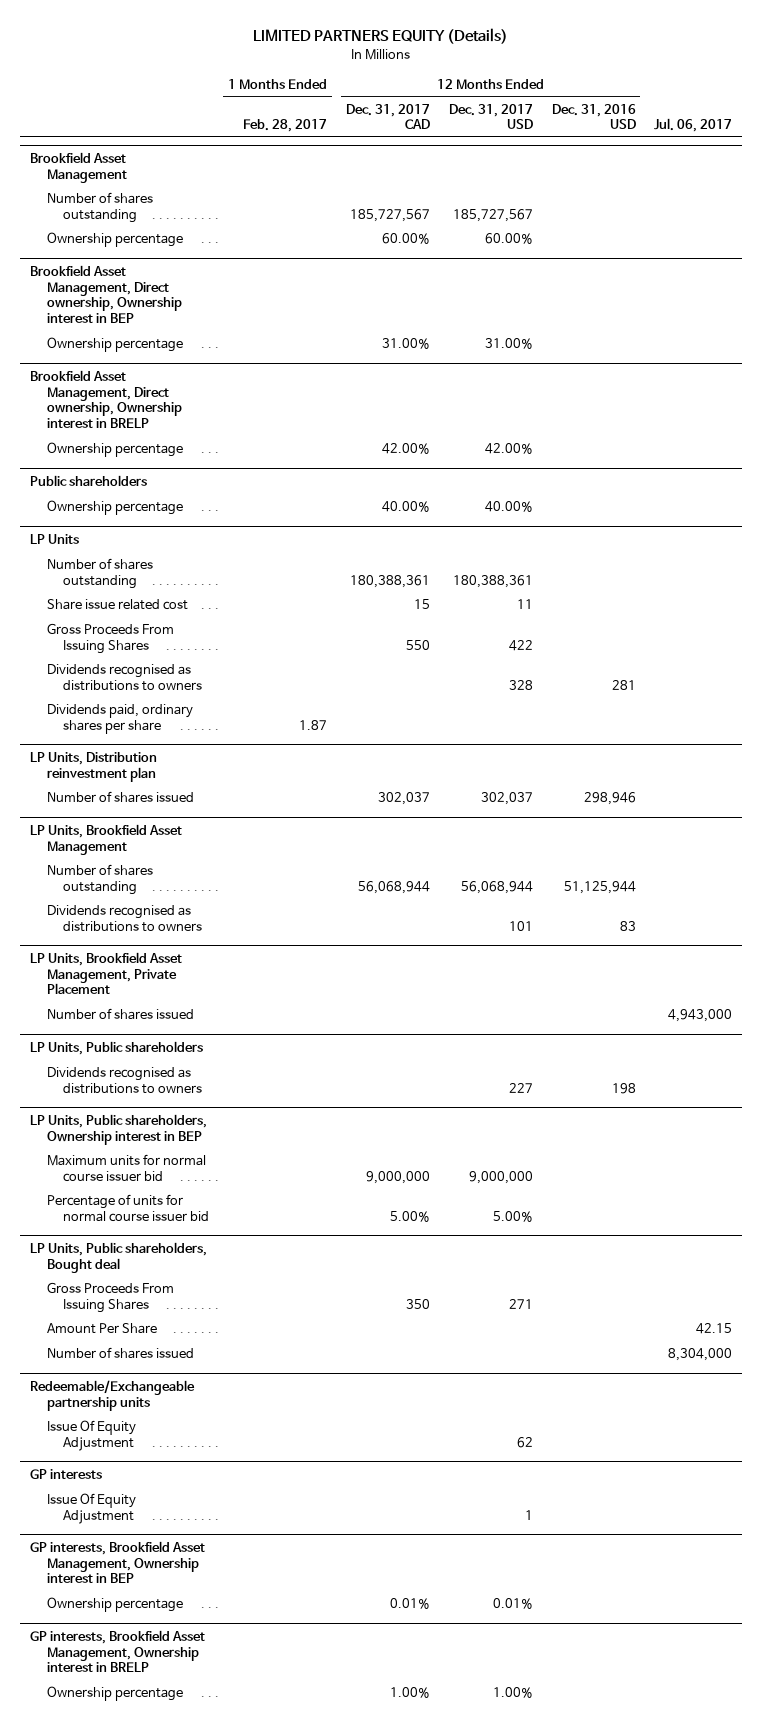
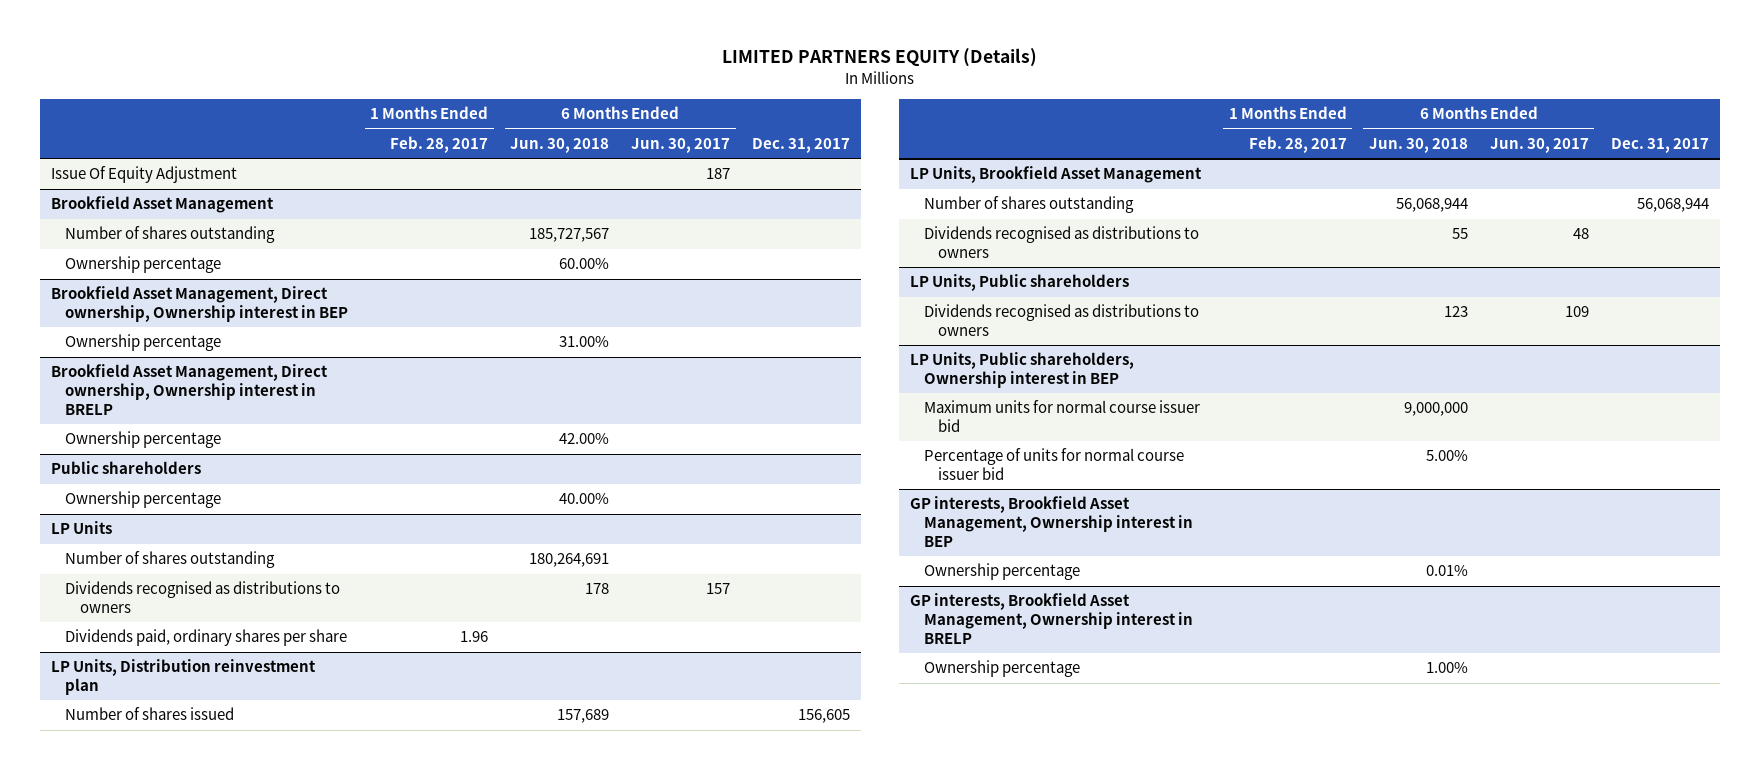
- | 1 Months Ended Feb. 28, 2017 | 12 Months Ended Dec. 31, 2017 CAD | 12 Months Ended Dec. 31, 2017 USD | 12 Months Ended Dec. 31, 2016 USD | Jul. 06, 2017
+ | 1 Months Ended Feb. 28, 2017 | 6 Months Ended Jun. 30, 2018 | 6 Months Ended Jun. 30, 2017 | Dec. 31, 2017
+ Issue Of Equity Adjustment | | | 187 |
@ LP Units
- Share issue related cost | | 15 | 11 | |
- Gross Proceeds From Issuing Shares | | 550 | 422 | |
- Dividends paid, ordinary shares per share | 1.87 | | | |
+ Dividends paid, ordinary shares per share | 1.96 | | |
- LP Units, Brookfield Asset Management, Private Placement
- Number of shares issued | | | | | 4,943,000
- LP Units, Public shareholders, Bought deal
- Gross Proceeds From Issuing Shares | | 350 | 271 | |
- Amount Per Share | | | | | 42.15
- Number of shares issued | | | | | 8,304,000
- Redeemable/Exchangeable partnership units
- Issue Of Equity Adjustment | | | 62 | |
- GP interests
- Issue Of Equity Adjustment | | | 1 | |

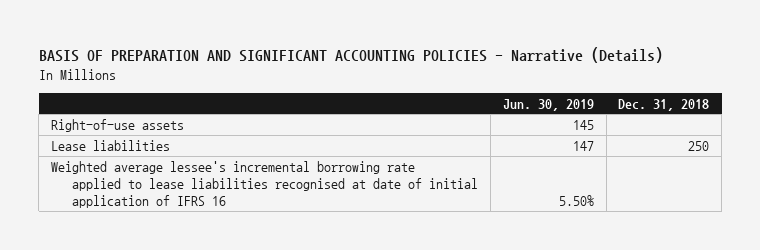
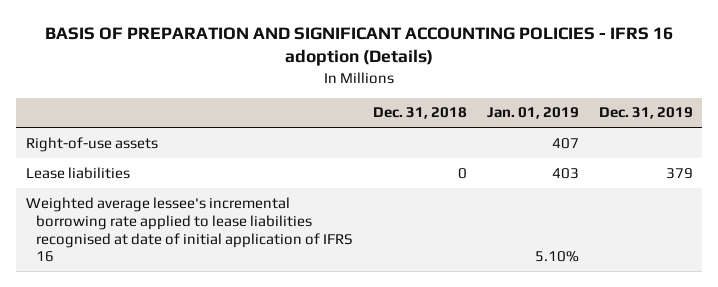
- BASIS OF PREPARATION AND SIGNIFICANT ACCOUNTING POLICIES - Narrative (Details)
+ BASIS OF PREPARATION AND SIGNIFICANT ACCOUNTING POLICIES - IFRS 16 adoption (Details)
- | Jun. 30, 2019 | Dec. 31, 2018
+ | Dec. 31, 2018 | Jan. 01, 2019 | Dec. 31, 2019
- Lease liabilities | 147 | 250
+ Lease liabilities | 0 | 403 | 379

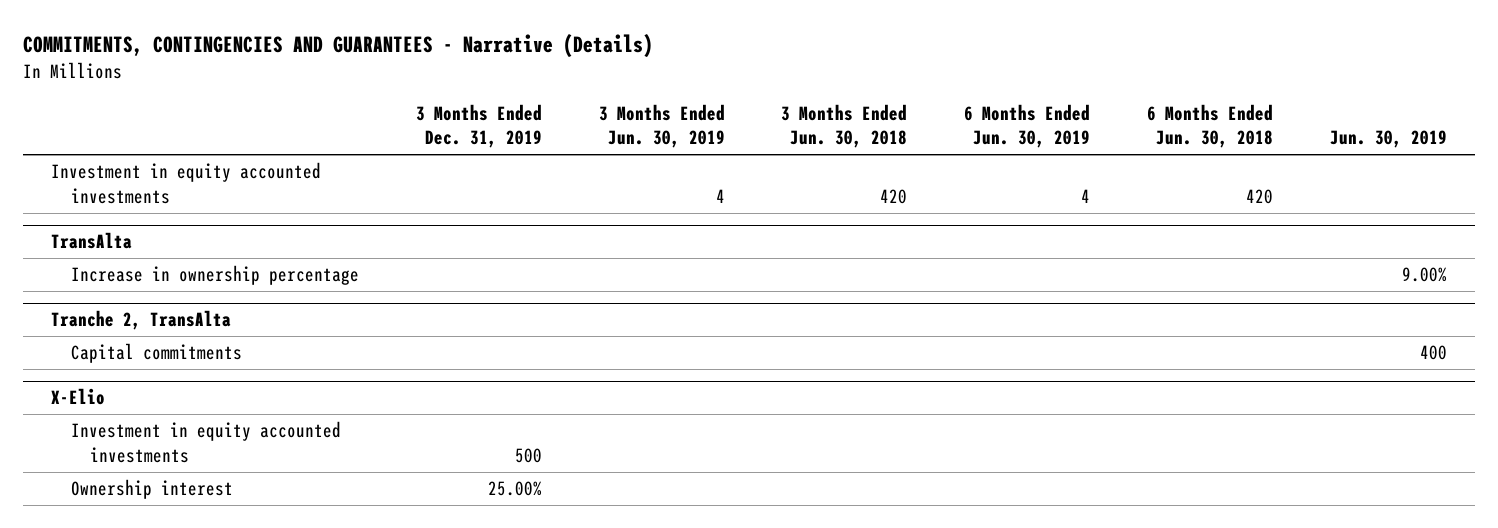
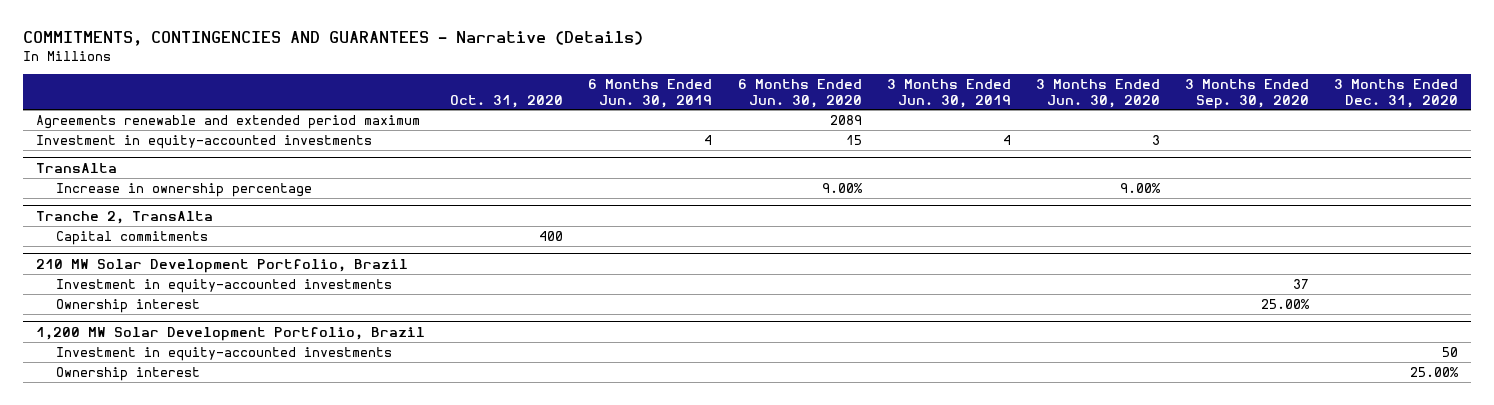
- | 3 Months Ended Dec. 31, 2019 | 3 Months Ended Jun. 30, 2019 | 3 Months Ended Jun. 30, 2018 | 6 Months Ended Jun. 30, 2019 | 6 Months Ended Jun. 30, 2018 | Jun. 30, 2019
+ | Oct. 31, 2020 | 6 Months Ended Jun. 30, 2019 | 6 Months Ended Jun. 30, 2020 | 3 Months Ended Jun. 30, 2019 | 3 Months Ended Jun. 30, 2020 | 3 Months Ended Sep. 30, 2020 | 3 Months Ended Dec. 31, 2020
- Investment in equity accounted investments | | 4 | 420 | 4 | 420 |
+ Agreements renewable and extended period maximum | | | 2089 | | | |
+ Investment in equity-accounted investments | | 4 | 15 | 4 | 3 | |
- X-Elio
- Investment in equity accounted investments | 500 | | | | |
- Ownership interest | 25.00% | | | | |
+ 210 MW Solar Development Portfolio, Brazil
+ Investment in equity-accounted investments | | | | | | 37 |
+ Ownership interest | | | | | | 25.00% |
+ 1,200 MW Solar Development Portfolio, Brazil
+ Investment in equity-accounted investments | | | | | | | 50
+ Ownership interest | | | | | | | 25.00%

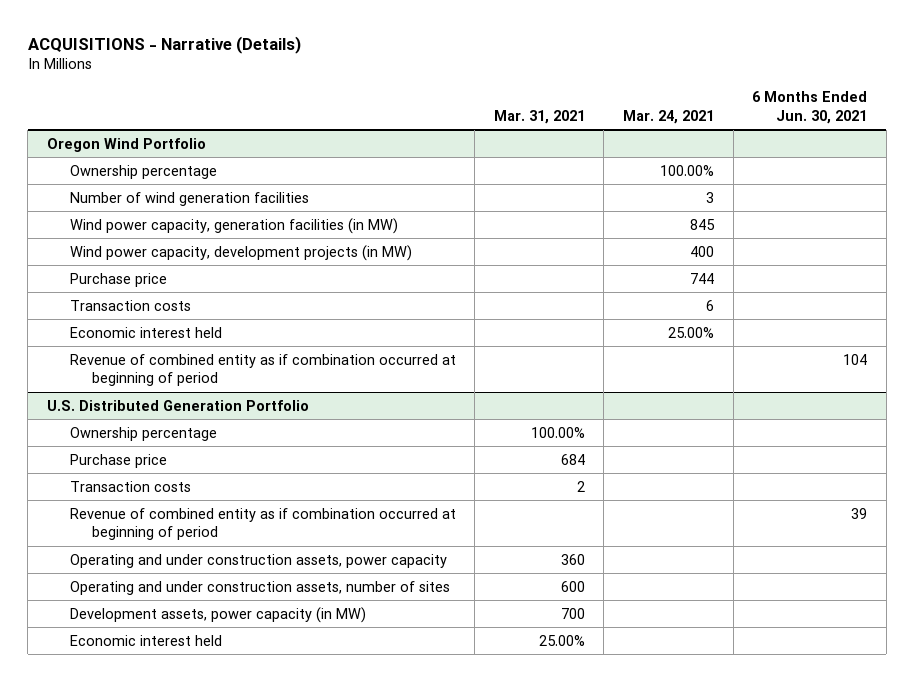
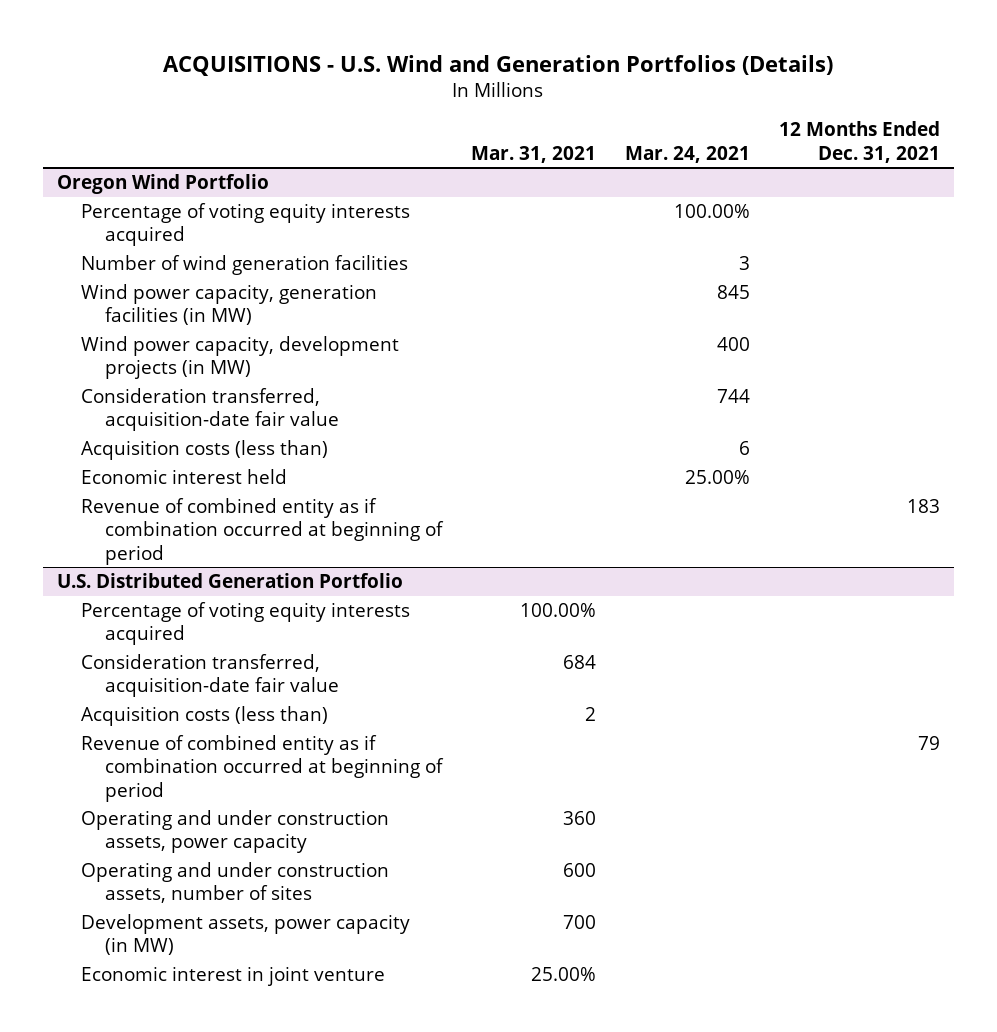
- ACQUISITIONS - Narrative (Details)
+ ACQUISITIONS - U.S. Wind and Generation Portfolios (Details)
- | Mar. 31, 2021 | Mar. 24, 2021 | 6 Months Ended Jun. 30, 2021
+ | Mar. 31, 2021 | Mar. 24, 2021 | 12 Months Ended Dec. 31, 2021
@ Oregon Wind Portfolio
- Ownership percentage | | 100.00% |
+ Percentage of voting equity interests acquired | | 100.00% |
- Purchase price | | 744 |
- Transaction costs | | 6 |
+ Consideration transferred, acquisition-date fair value | | 744 |
+ Acquisition costs (less than) | | 6 |
@ U.S. Distributed Generation Portfolio
- Ownership percentage | 100.00% | |
- Purchase price | 684 | |
- Transaction costs | 2 | |
+ Percentage of voting equity interests acquired | 100.00% | |
+ Consideration transferred, acquisition-date fair value | 684 | |
+ Acquisition costs (less than) | 2 | |
- Economic interest held | 25.00% | |
+ Economic interest in joint venture | 25.00% | |

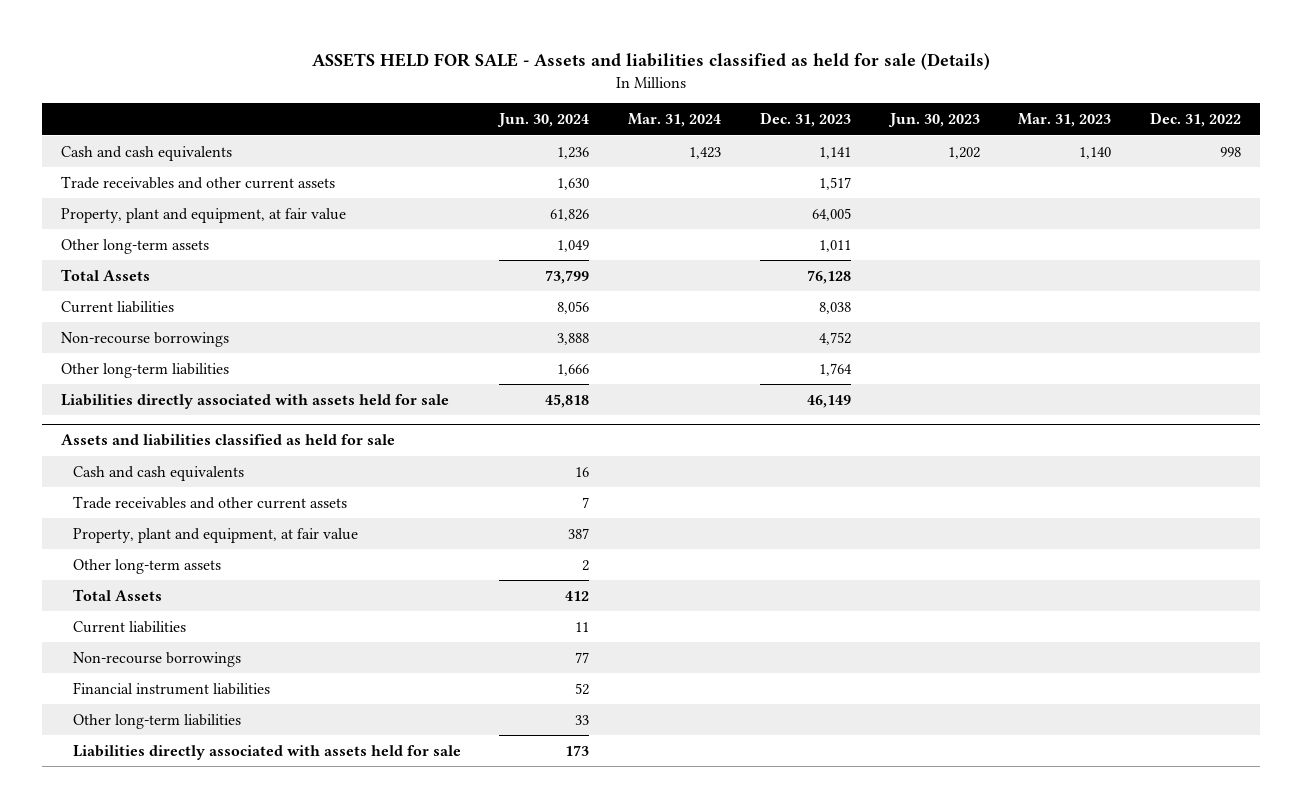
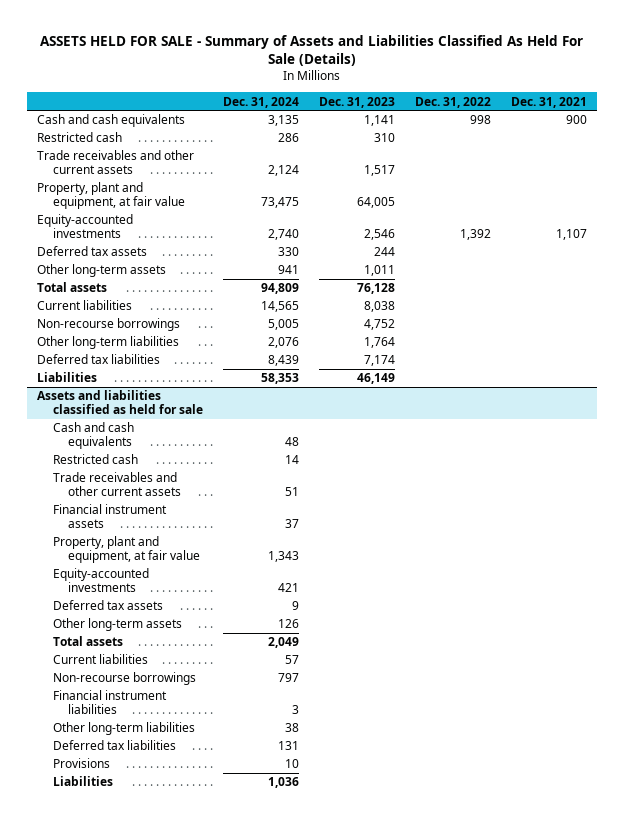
- ASSETS HELD FOR SALE - Assets and liabilities classified as held for sale (Details)
+ ASSETS HELD FOR SALE - Summary of Assets and Liabilities Classified As Held For Sale (Details)
- | Jun. 30, 2024 | Mar. 31, 2024 | Dec. 31, 2023 | Jun. 30, 2023 | Mar. 31, 2023 | Dec. 31, 2022
+ | Dec. 31, 2024 | Dec. 31, 2023 | Dec. 31, 2022 | Dec. 31, 2021
+ Restricted cash | 286 | 310 | |
+ Equity-accounted investments | 2,740 | 2,546 | 1,392 | 1,107
+ Deferred tax assets | 330 | 244 | |
- Total Assets | 73,799 | | 76,128 | | |
+ Total assets | 94,809 | 76,128 | |
- Liabilities directly associated with assets held for sale | 45,818 | | 46,149 | | |
+ Deferred tax liabilities | 8,439 | 7,174 | |
+ Liabilities | 58,353 | 46,149 | |
@ Assets and liabilities classified as held for sale
+ Restricted cash | 14 | | |
+ Financial instrument assets | 37 | | |
+ Equity-accounted investments | 421 | | |
+ Deferred tax assets | 9 | | |
- Total Assets | 412 | | | | |
+ Total assets | 2,049 | | |
- Liabilities directly associated with assets held for sale | 173 | | | | |
+ Deferred tax liabilities | 131 | | |
+ Provisions | 10 | | |
+ Liabilities | 1,036 | | |

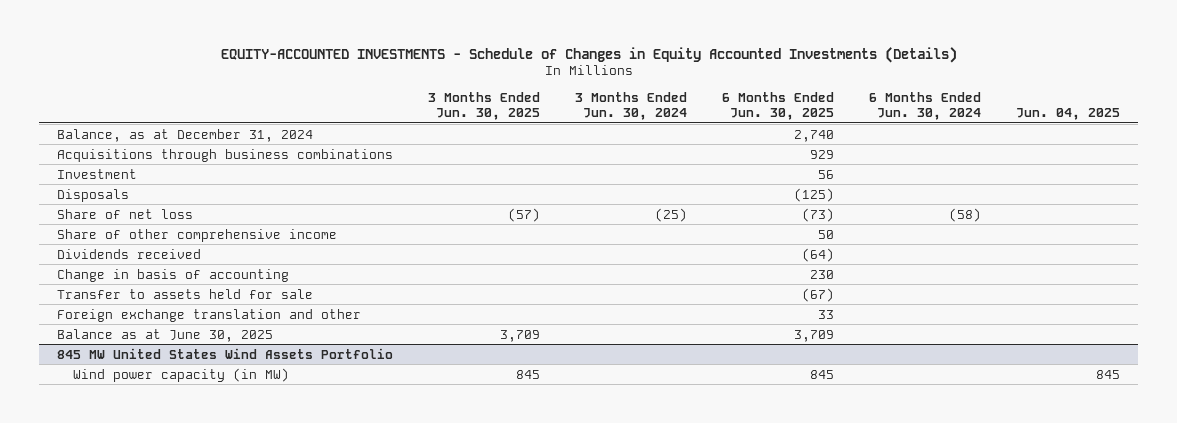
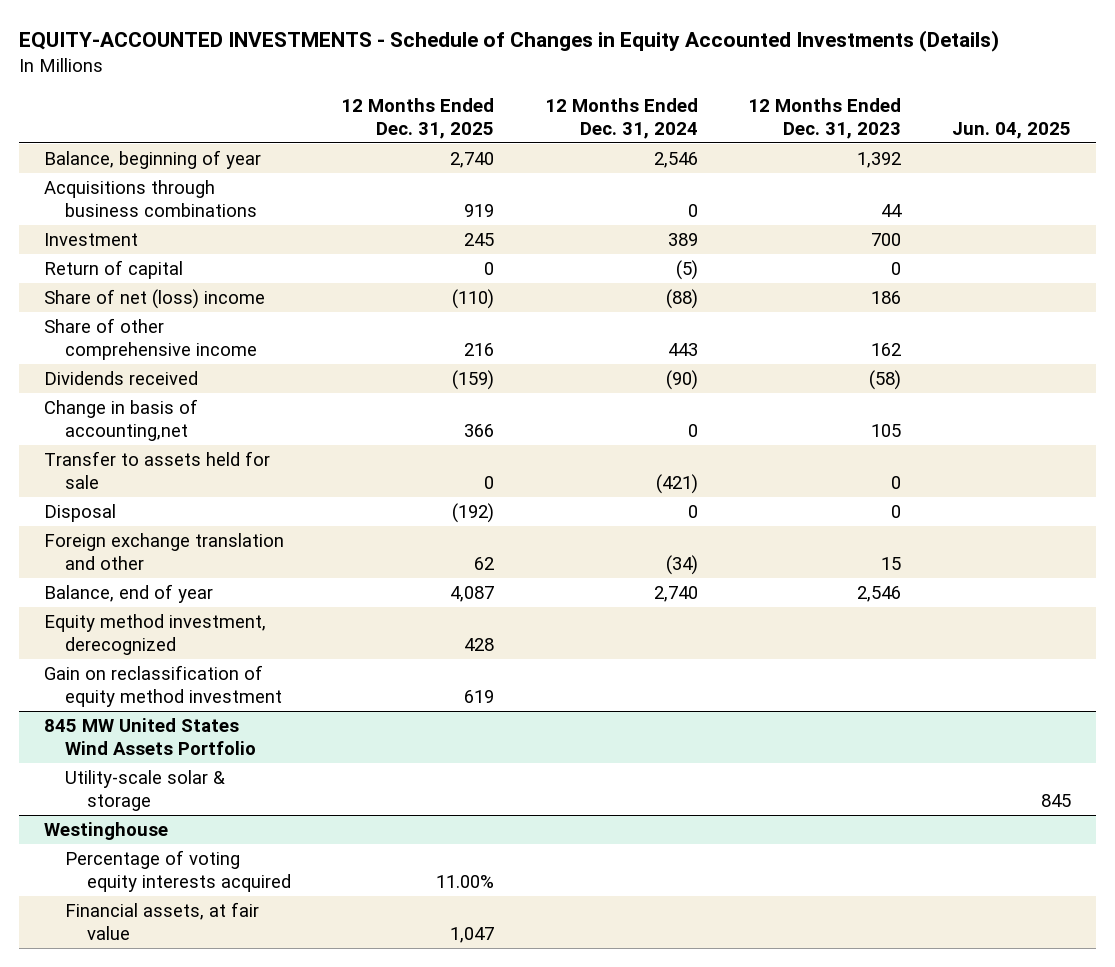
- | 3 Months Ended Jun. 30, 2025 | 3 Months Ended Jun. 30, 2024 | 6 Months Ended Jun. 30, 2025 | 6 Months Ended Jun. 30, 2024 | Jun. 04, 2025
+ | 12 Months Ended Dec. 31, 2025 | 12 Months Ended Dec. 31, 2024 | 12 Months Ended Dec. 31, 2023 | Jun. 04, 2025
- Balance, as at December 31, 2024 | | | 2,740 | |
+ Balance, beginning of year | 2,740 | 2,546 | 1,392 |
- Disposals | | | (125) | |
- Share of net loss | (57) | (25) | (73) | (58) |
+ Return of capital | 0 | (5) | 0 |
+ Share of net (loss) income | (110) | (88) | 186 |
- Change in basis of accounting | | | 230 | |
+ Change in basis of accounting,net | 366 | 0 | 105 |
+ Disposal | (192) | 0 | 0 |
- Balance as at June 30, 2025 | 3,709 | | 3,709 | |
+ Balance, end of year | 4,087 | 2,740 | 2,546 |
+ Equity method investment, derecognized | 428 | | |
+ Gain on reclassification of equity method investment | 619 | | |
@ 845 MW United States Wind Assets Portfolio
- Wind power capacity (in MW) | 845 | | 845 | | 845
+ Utility-scale solar & storage | | | | 845
+ Westinghouse
+ Percentage of voting equity interests acquired | 11.00% | | |
+ Financial assets, at fair value | 1,047 | | |

